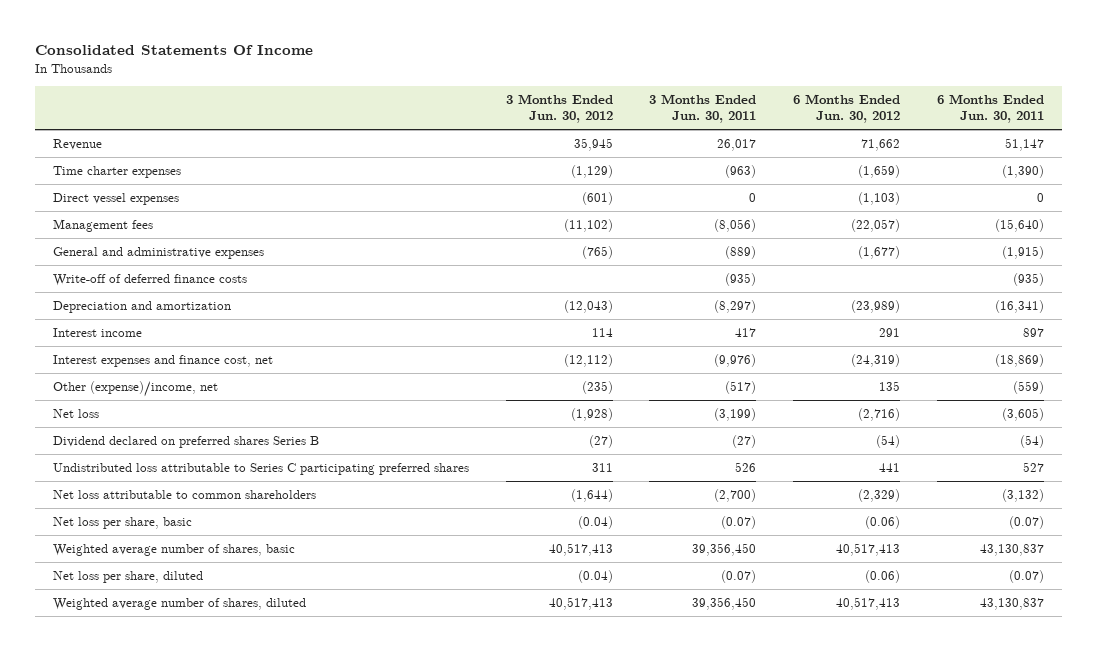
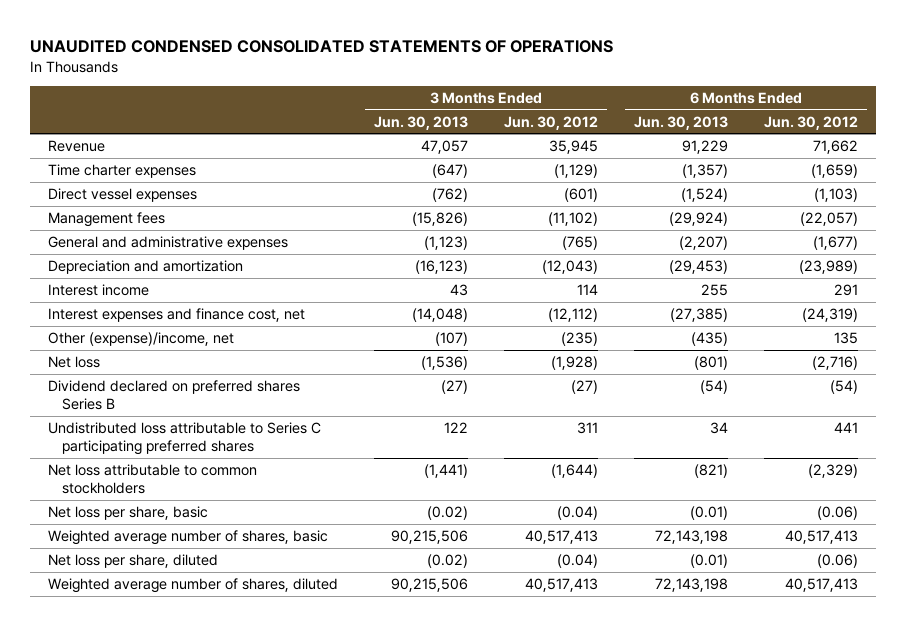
- Consolidated Statements Of Income
+ UNAUDITED CONDENSED CONSOLIDATED STATEMENTS OF OPERATIONS
- | 3 Months Ended Jun. 30, 2012 | 3 Months Ended Jun. 30, 2011 | 6 Months Ended Jun. 30, 2012 | 6 Months Ended Jun. 30, 2011
+ | 3 Months Ended Jun. 30, 2013 | 3 Months Ended Jun. 30, 2012 | 6 Months Ended Jun. 30, 2013 | 6 Months Ended Jun. 30, 2012
- Write-off of deferred finance costs | | (935) | | (935)
- Net loss attributable to common shareholders | (1,644) | (2,700) | (2,329) | (3,132)
+ Net loss attributable to common stockholders | (1,441) | (1,644) | (821) | (2,329)

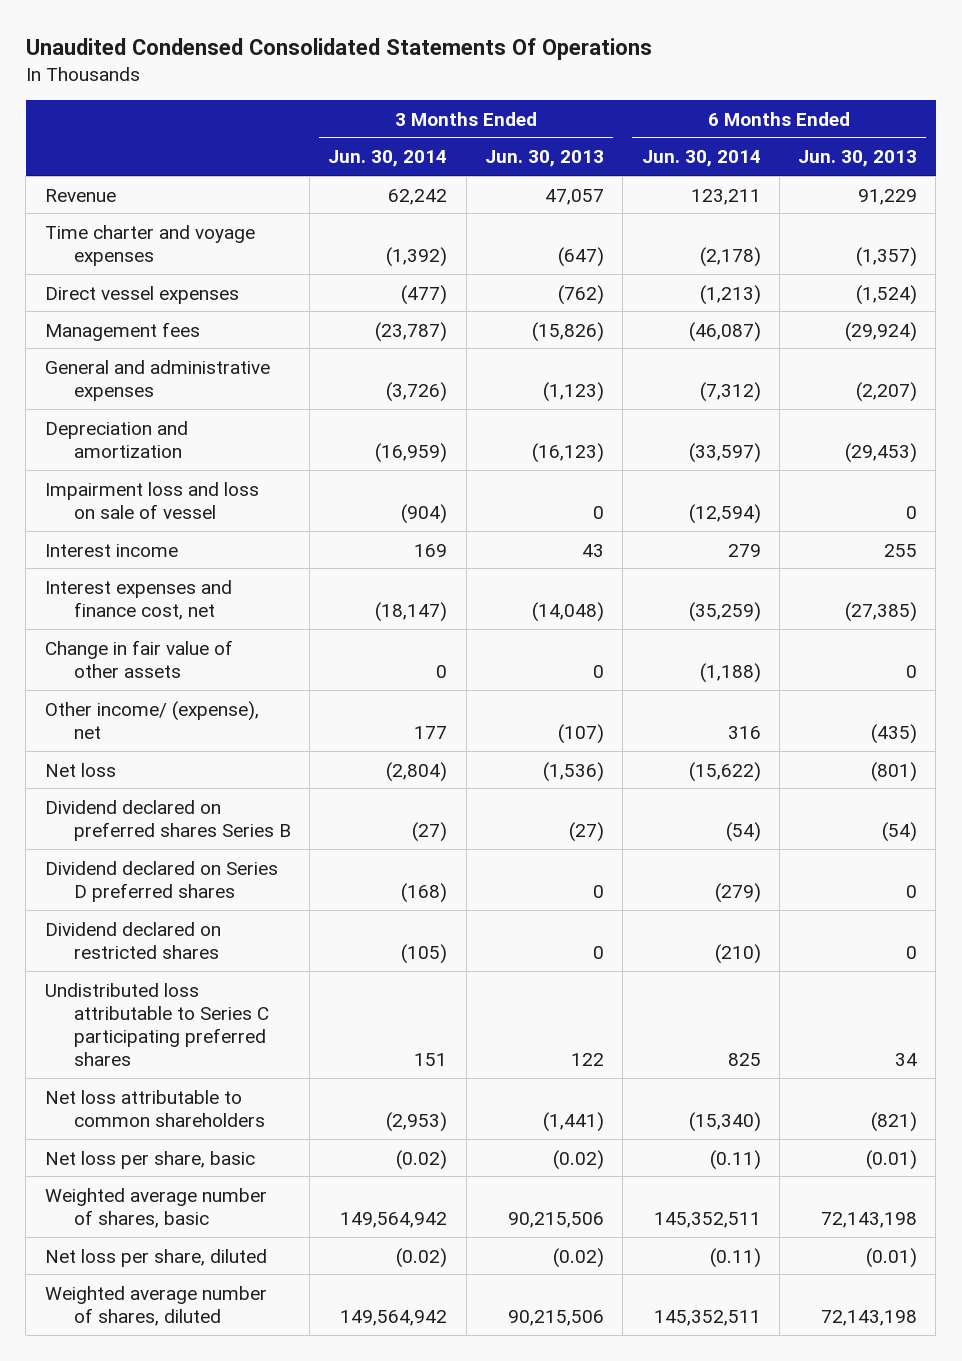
- UNAUDITED CONDENSED CONSOLIDATED STATEMENTS OF OPERATIONS
+ Unaudited Condensed Consolidated Statements Of Operations
- | 3 Months Ended Jun. 30, 2013 | 3 Months Ended Jun. 30, 2012 | 6 Months Ended Jun. 30, 2013 | 6 Months Ended Jun. 30, 2012
+ | 3 Months Ended Jun. 30, 2014 | 3 Months Ended Jun. 30, 2013 | 6 Months Ended Jun. 30, 2014 | 6 Months Ended Jun. 30, 2013
- Time charter expenses | (647) | (1,129) | (1,357) | (1,659)
+ Time charter and voyage expenses | (1,392) | (647) | (2,178) | (1,357)
+ Impairment loss and loss on sale of vessel | (904) | 0 | (12,594) | 0
- Other (expense)/income, net | (107) | (235) | (435) | 135
+ Change in fair value of other assets | 0 | 0 | (1,188) | 0
+ Other income/ (expense), net | 177 | (107) | 316 | (435)
+ Dividend declared on Series D preferred shares | (168) | 0 | (279) | 0
+ Dividend declared on restricted shares | (105) | 0 | (210) | 0
- Net loss attributable to common stockholders | (1,441) | (1,644) | (821) | (2,329)
+ Net loss attributable to common shareholders | (2,953) | (1,441) | (15,340) | (821)

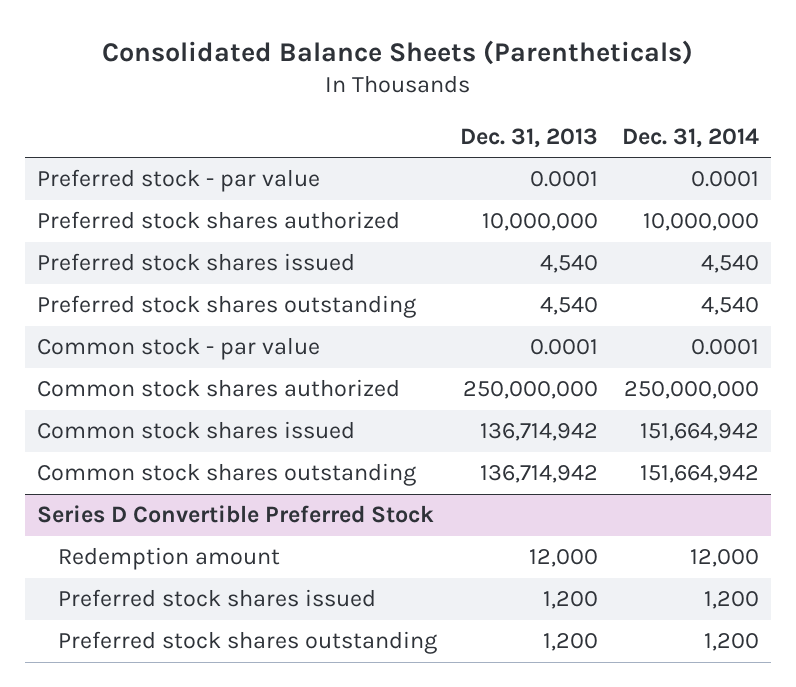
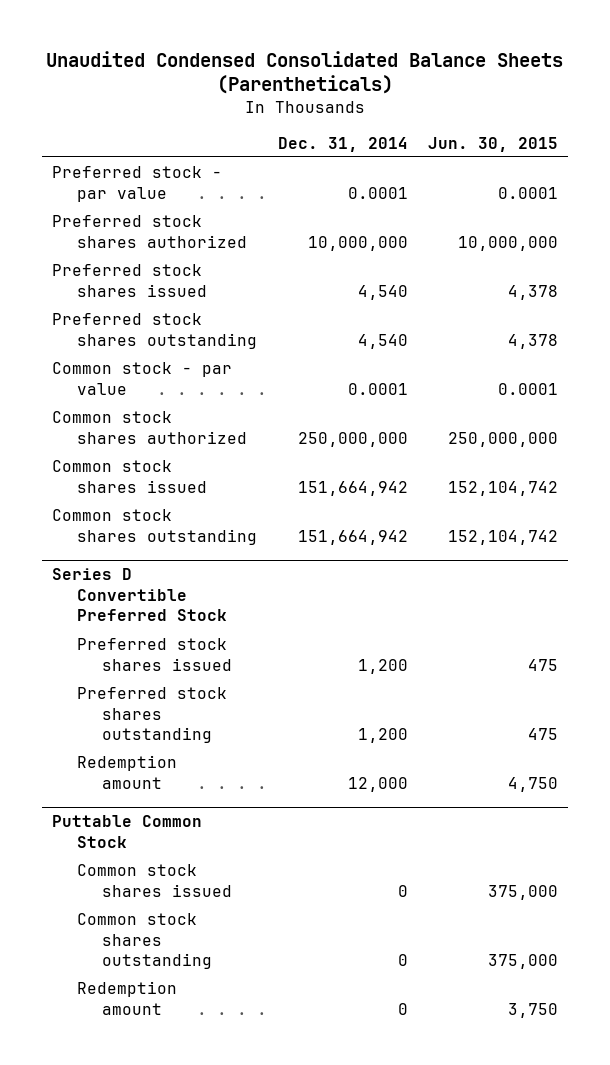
- Consolidated Balance Sheets (Parentheticals)
+ Unaudited Condensed Consolidated Balance Sheets (Parentheticals)
- | Dec. 31, 2013 | Dec. 31, 2014
+ | Dec. 31, 2014 | Jun. 30, 2015
@ Series D Convertible Preferred Stock
moved down: Redemption amount | 12,000 | 4,750
+ Puttable Common Stock
+ Common stock shares issued | 0 | 375,000
+ Common stock shares outstanding | 0 | 375,000
+ Redemption amount | 0 | 3,750

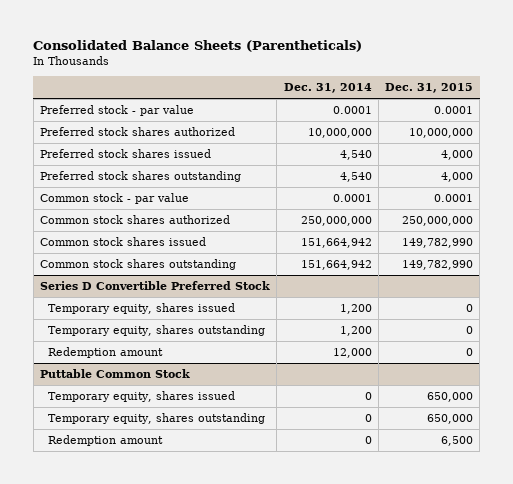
- Unaudited Condensed Consolidated Balance Sheets (Parentheticals)
+ Consolidated Balance Sheets (Parentheticals)
- | Dec. 31, 2014 | Jun. 30, 2015
+ | Dec. 31, 2014 | Dec. 31, 2015
@ Series D Convertible Preferred Stock
- Preferred stock shares issued | 1,200 | 475
- Preferred stock shares outstanding | 1,200 | 475
+ Temporary equity, shares issued | 1,200 | 0
+ Temporary equity, shares outstanding | 1,200 | 0
@ Puttable Common Stock
- Common stock shares issued | 0 | 375,000
- Common stock shares outstanding | 0 | 375,000
+ Temporary equity, shares issued | 0 | 650,000
+ Temporary equity, shares outstanding | 0 | 650,000

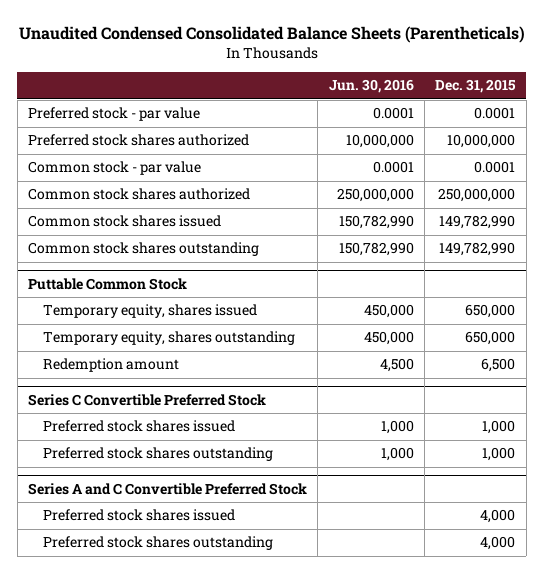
- Consolidated Balance Sheets (Parentheticals)
+ Unaudited Condensed Consolidated Balance Sheets (Parentheticals)
- | Dec. 31, 2014 | Dec. 31, 2015
+ | Jun. 30, 2016 | Dec. 31, 2015
- Preferred stock shares issued | 4,540 | 4,000
- Preferred stock shares outstanding | 4,540 | 4,000
- Series D Convertible Preferred Stock
- Temporary equity, shares issued | 1,200 | 0
- Temporary equity, shares outstanding | 1,200 | 0
- Redemption amount | 12,000 | 0
+ Series C Convertible Preferred Stock
+ Preferred stock shares issued | 1,000 | 1,000
+ Preferred stock shares outstanding | 1,000 | 1,000
+ Series A and C Convertible Preferred Stock
+ Preferred stock shares issued | | 4,000
+ Preferred stock shares outstanding | | 4,000

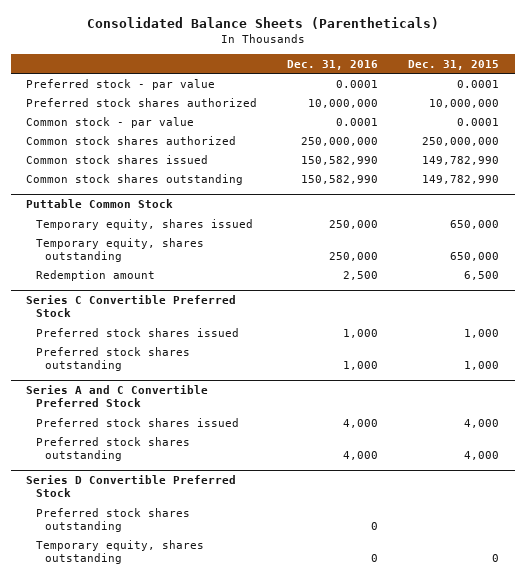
- Unaudited Condensed Consolidated Balance Sheets (Parentheticals)
+ Consolidated Balance Sheets (Parentheticals)
- | Jun. 30, 2016 | Dec. 31, 2015
+ | Dec. 31, 2016 | Dec. 31, 2015
+ Series D Convertible Preferred Stock
+ Preferred stock shares outstanding | 0 |
+ Temporary equity, shares outstanding | 0 | 0

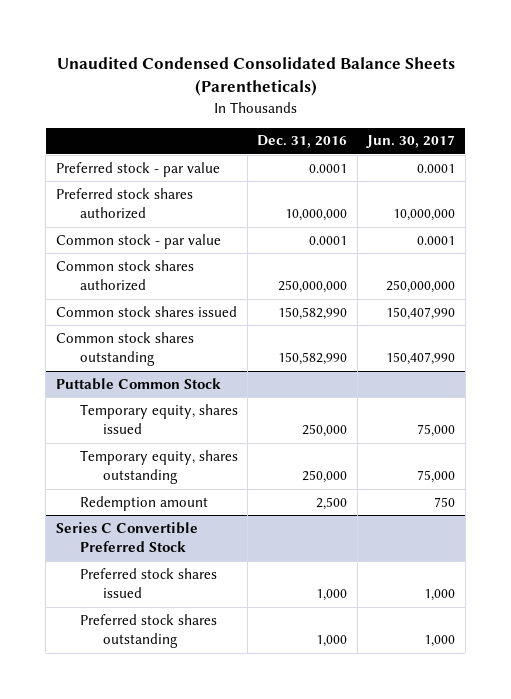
- Consolidated Balance Sheets (Parentheticals)
+ Unaudited Condensed Consolidated Balance Sheets (Parentheticals)
- | Dec. 31, 2016 | Dec. 31, 2015
+ | Dec. 31, 2016 | Jun. 30, 2017
- Series A and C Convertible Preferred Stock
- Preferred stock shares issued | 4,000 | 4,000
- Preferred stock shares outstanding | 4,000 | 4,000
- Series D Convertible Preferred Stock
- Preferred stock shares outstanding | 0 |
- Temporary equity, shares outstanding | 0 | 0

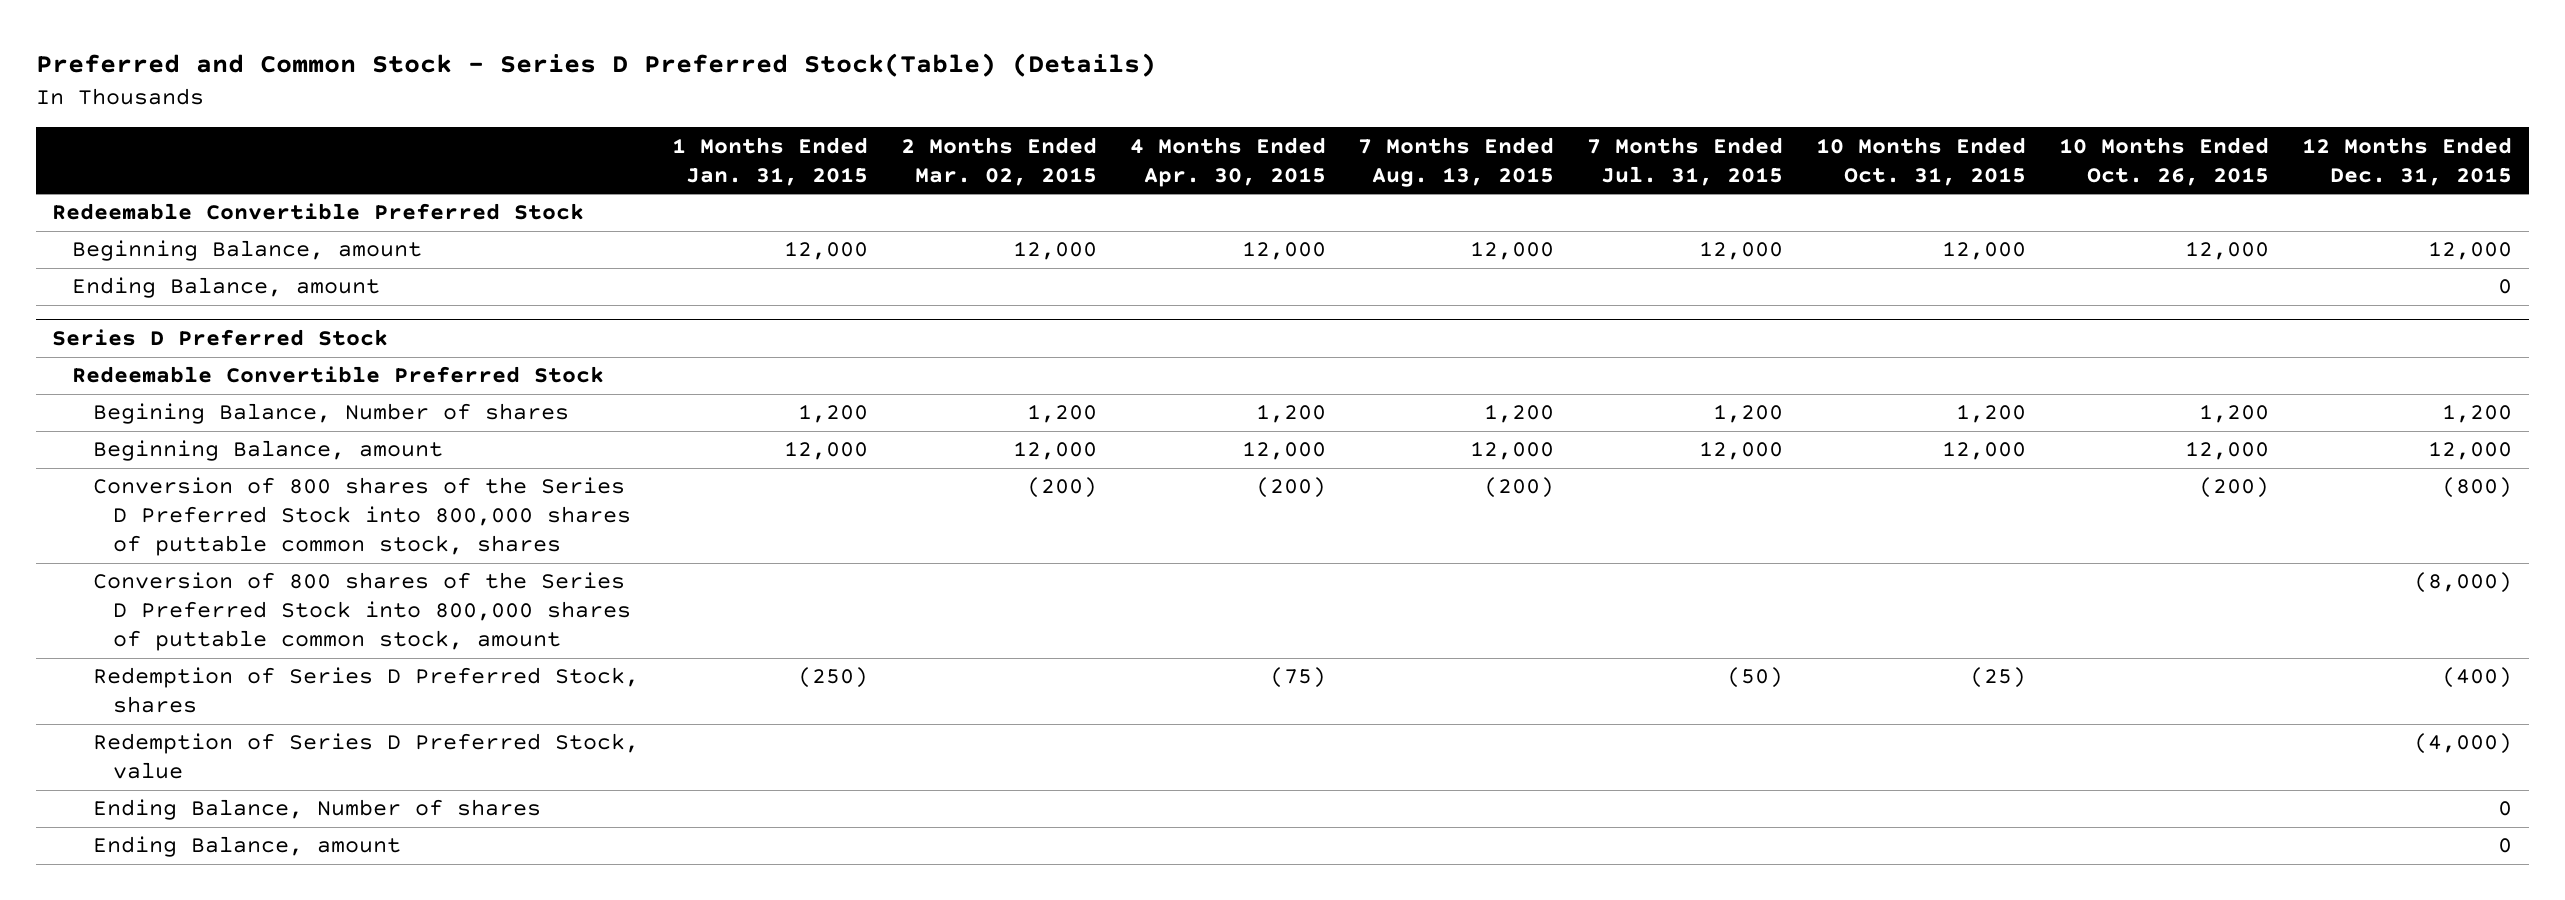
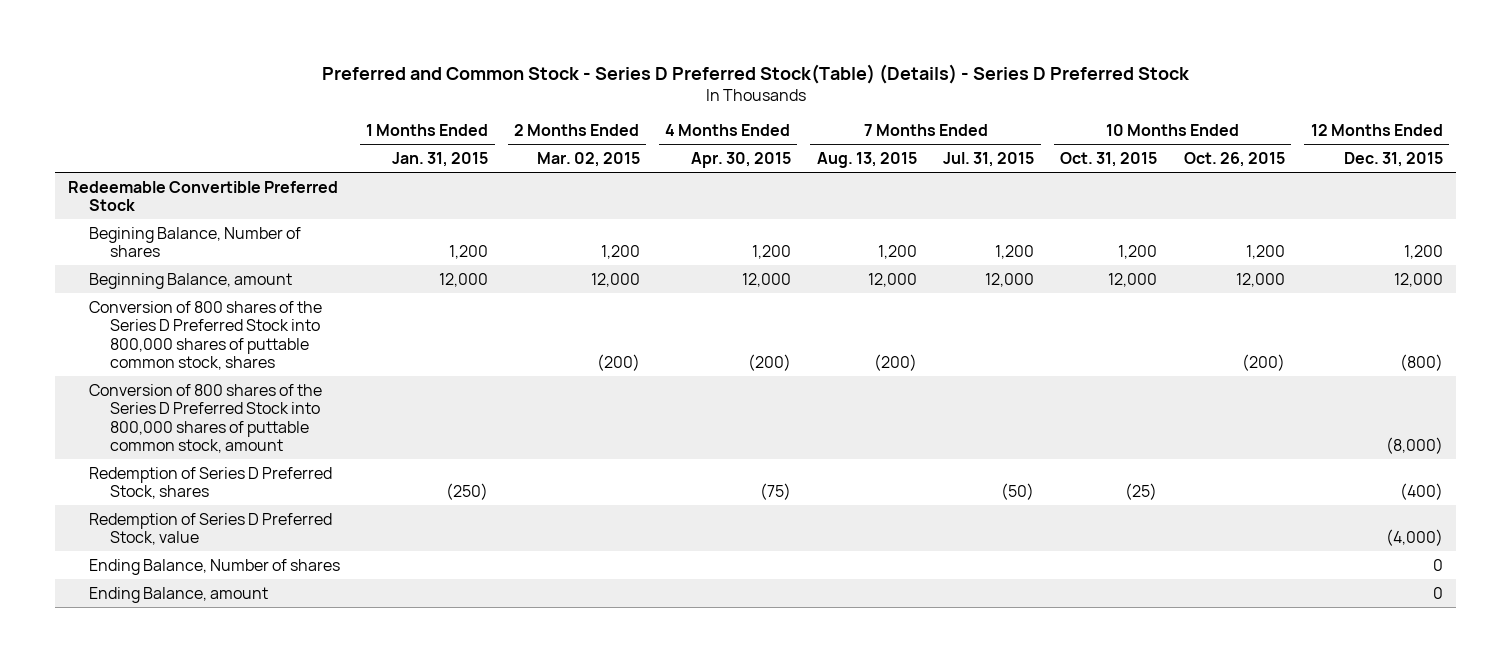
- Preferred and Common Stock - Series D Preferred Stock(Table) (Details)
+ Preferred and Common Stock - Series D Preferred Stock(Table) (Details) - Series D Preferred Stock
- Beginning Balance, amount | 12,000 | 12,000 | 12,000 | 12,000 | 12,000 | 12,000 | 12,000 | 12,000
- Ending Balance, amount | | | | | | | | 0
- Series D Preferred Stock
- Redeemable Convertible Preferred Stock

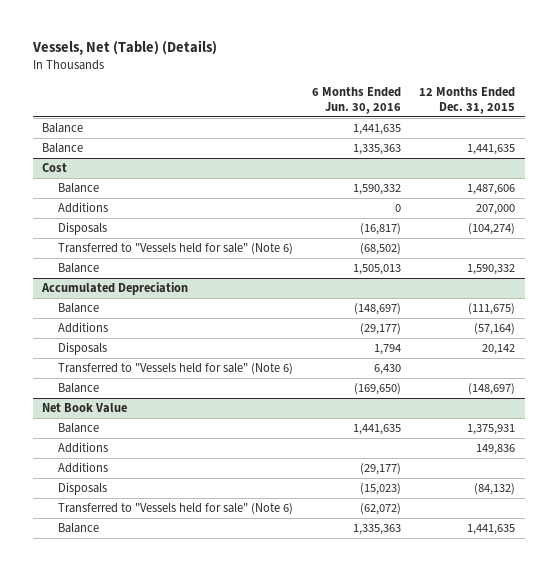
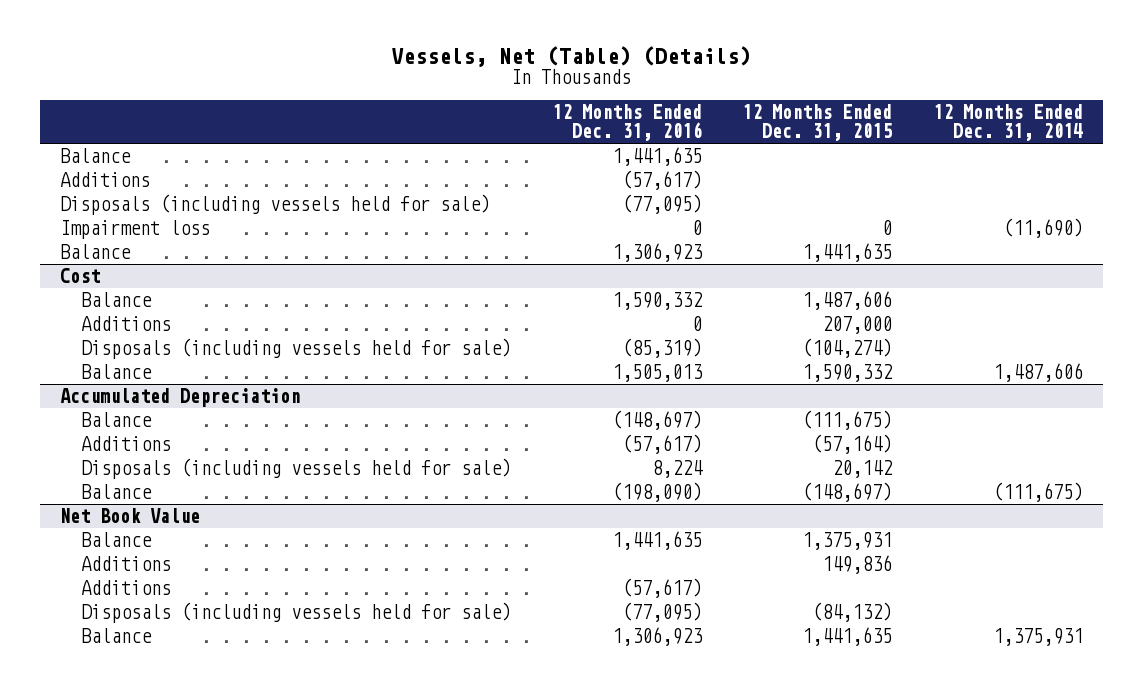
- | 6 Months Ended Jun. 30, 2016 | 12 Months Ended Dec. 31, 2015
+ | 12 Months Ended Dec. 31, 2016 | 12 Months Ended Dec. 31, 2015 | 12 Months Ended Dec. 31, 2014
+ Additions | (57,617) | |
+ Disposals (including vessels held for sale) | (77,095) | |
+ Impairment loss | 0 | 0 | (11,690)
@ Cost
- Disposals | (16,817) | (104,274)
- Transferred to "Vessels held for sale" (Note 6) | (68,502) |
+ Disposals (including vessels held for sale) | (85,319) | (104,274) |
@ Accumulated Depreciation
- Disposals | 1,794 | 20,142
- Transferred to "Vessels held for sale" (Note 6) | 6,430 |
+ Disposals (including vessels held for sale) | 8,224 | 20,142 |
@ Net Book Value
- Disposals | (15,023) | (84,132)
- Transferred to "Vessels held for sale" (Note 6) | (62,072) |
+ Disposals (including vessels held for sale) | (77,095) | (84,132) |

